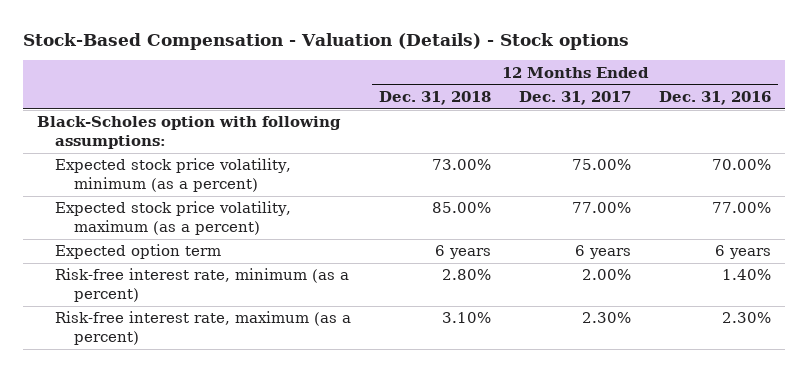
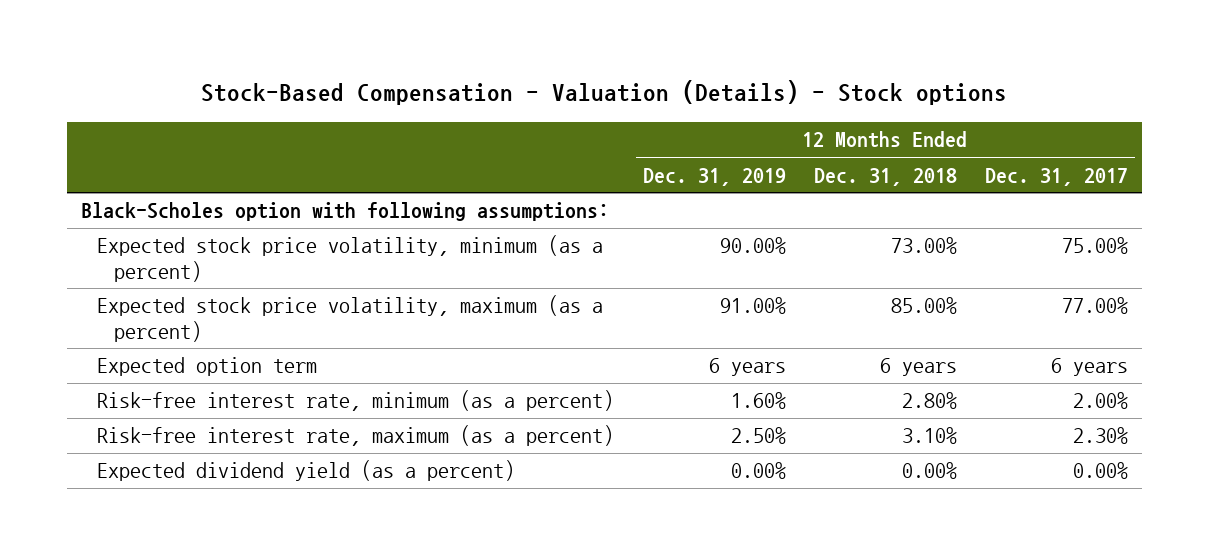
- | 12 Months Ended Dec. 31, 2018 | 12 Months Ended Dec. 31, 2017 | 12 Months Ended Dec. 31, 2016
+ | 12 Months Ended Dec. 31, 2019 | 12 Months Ended Dec. 31, 2018 | 12 Months Ended Dec. 31, 2017
+ Expected dividend yield (as a percent) | 0.00% | 0.00% | 0.00%

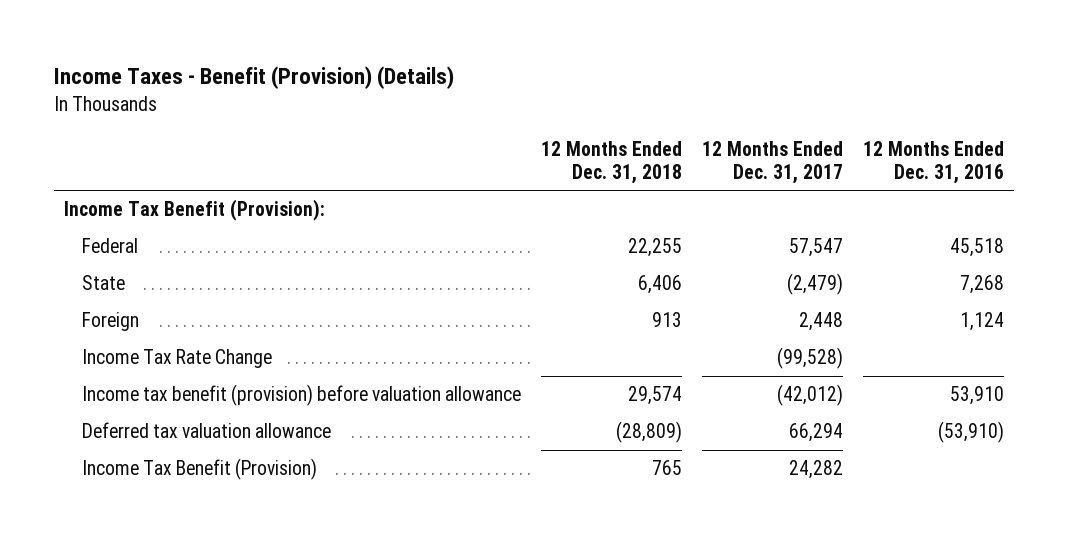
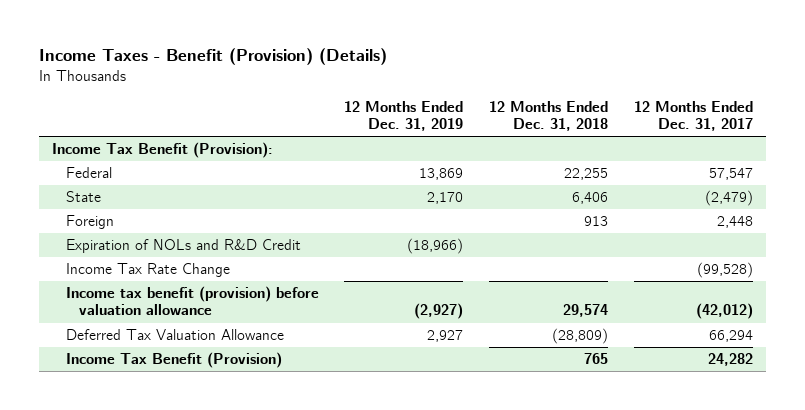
- | 12 Months Ended Dec. 31, 2018 | 12 Months Ended Dec. 31, 2017 | 12 Months Ended Dec. 31, 2016
+ | 12 Months Ended Dec. 31, 2019 | 12 Months Ended Dec. 31, 2018 | 12 Months Ended Dec. 31, 2017
+ Expiration of NOLs and R&D Credit | (18,966) | |
- Deferred tax valuation allowance | (28,809) | 66,294 | (53,910)
+ Deferred Tax Valuation Allowance | 2,927 | (28,809) | 66,294

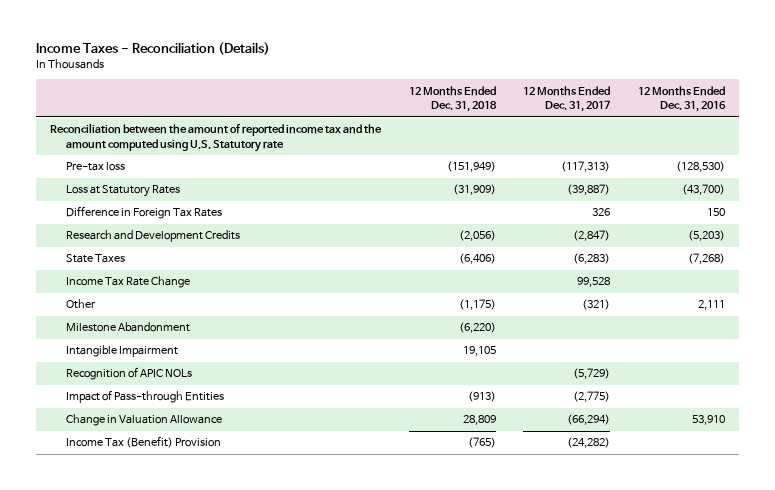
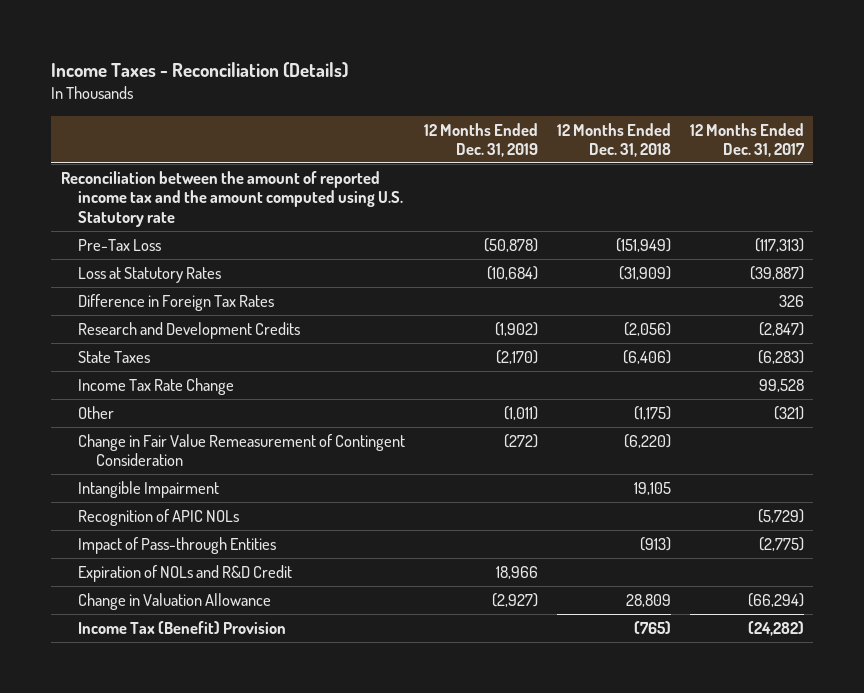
- | 12 Months Ended Dec. 31, 2018 | 12 Months Ended Dec. 31, 2017 | 12 Months Ended Dec. 31, 2016
+ | 12 Months Ended Dec. 31, 2019 | 12 Months Ended Dec. 31, 2018 | 12 Months Ended Dec. 31, 2017
- Pre-tax loss | (151,949) | (117,313) | (128,530)
+ Pre-Tax Loss | (50,878) | (151,949) | (117,313)
- Milestone Abandonment | (6,220) | |
+ Change in Fair Value Remeasurement of Contingent Consideration | (272) | (6,220) |
+ Expiration of NOLs and R&D Credit | 18,966 | |

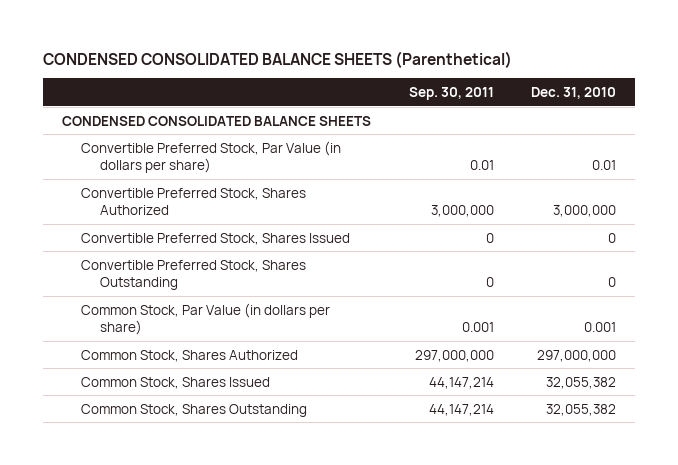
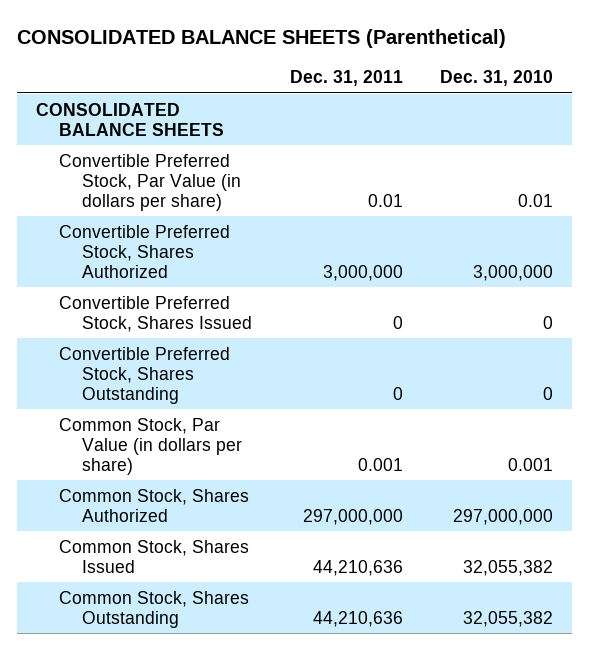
- CONDENSED CONSOLIDATED BALANCE SHEETS (Parenthetical)
+ CONSOLIDATED BALANCE SHEETS (Parenthetical)
- | Sep. 30, 2011 | Dec. 31, 2010
+ | Dec. 31, 2011 | Dec. 31, 2010
- CONDENSED CONSOLIDATED BALANCE SHEETS
+ CONSOLIDATED BALANCE SHEETS

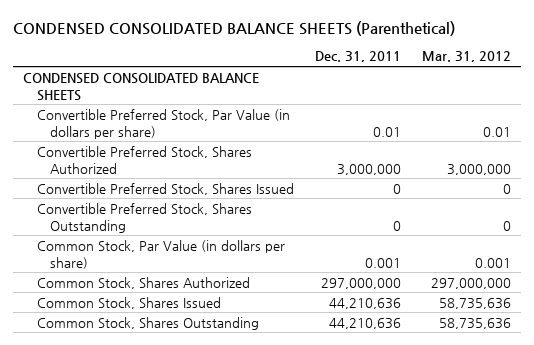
- CONSOLIDATED BALANCE SHEETS (Parenthetical)
+ CONDENSED CONSOLIDATED BALANCE SHEETS (Parenthetical)
- | Dec. 31, 2011 | Dec. 31, 2010
+ | Dec. 31, 2011 | Mar. 31, 2012
- CONSOLIDATED BALANCE SHEETS
+ CONDENSED CONSOLIDATED BALANCE SHEETS

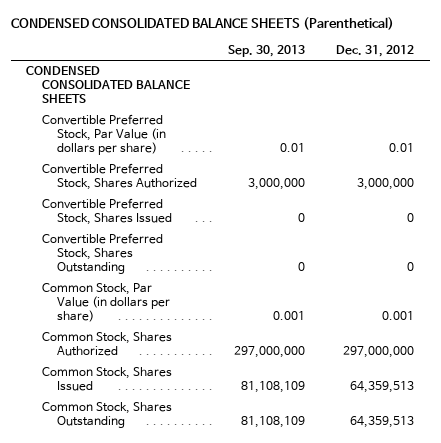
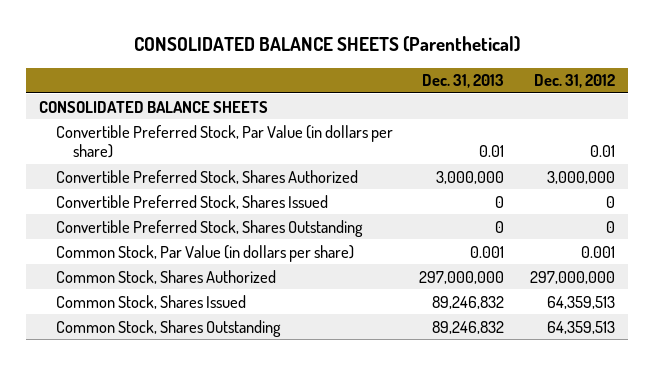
- CONDENSED CONSOLIDATED BALANCE SHEETS (Parenthetical)
+ CONSOLIDATED BALANCE SHEETS (Parenthetical)
- | Sep. 30, 2013 | Dec. 31, 2012
+ | Dec. 31, 2013 | Dec. 31, 2012
- CONDENSED CONSOLIDATED BALANCE SHEETS
+ CONSOLIDATED BALANCE SHEETS

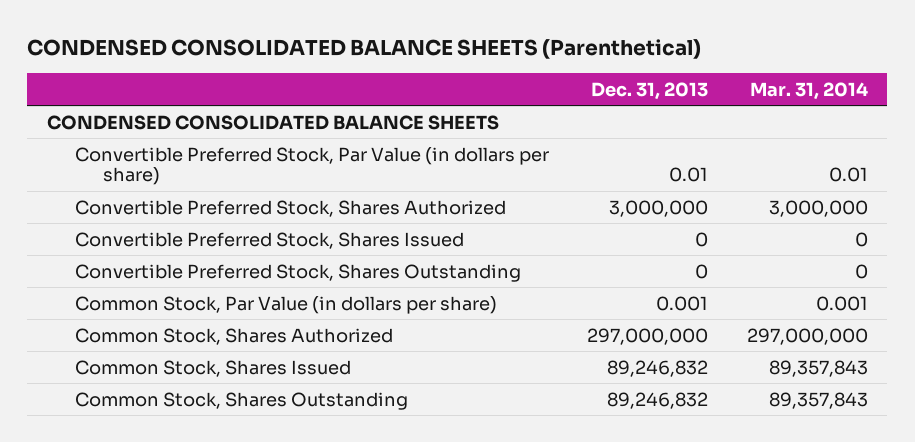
- CONSOLIDATED BALANCE SHEETS (Parenthetical)
+ CONDENSED CONSOLIDATED BALANCE SHEETS (Parenthetical)
- | Dec. 31, 2013 | Dec. 31, 2012
+ | Dec. 31, 2013 | Mar. 31, 2014
- CONSOLIDATED BALANCE SHEETS
+ CONDENSED CONSOLIDATED BALANCE SHEETS

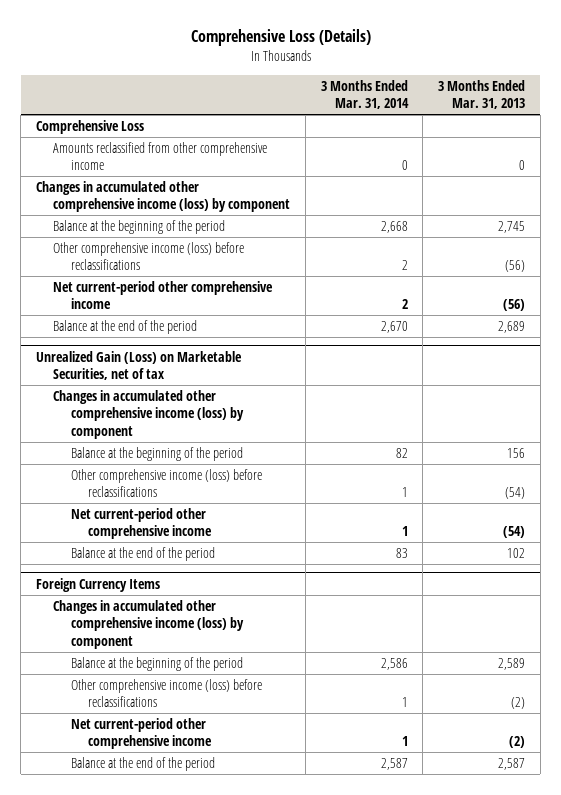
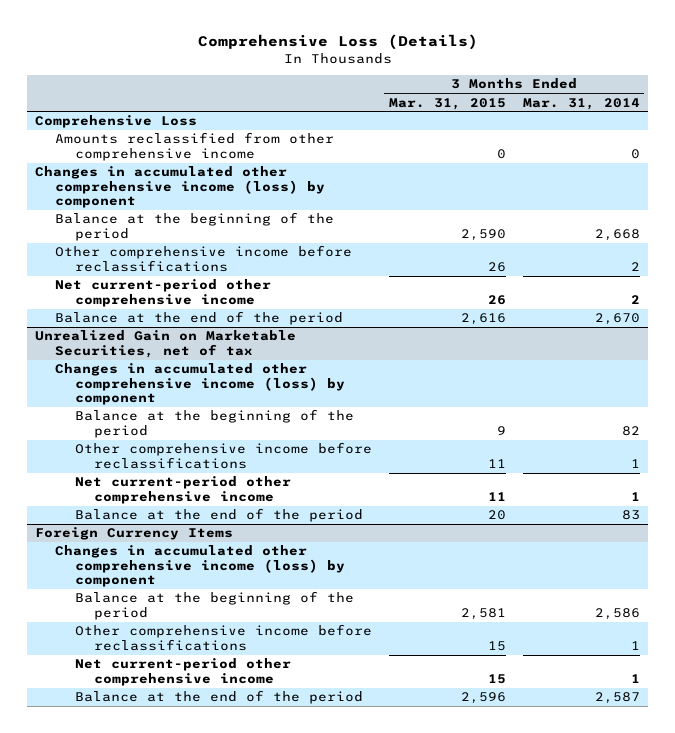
- | 3 Months Ended Mar. 31, 2014 | 3 Months Ended Mar. 31, 2013
+ | 3 Months Ended Mar. 31, 2015 | 3 Months Ended Mar. 31, 2014
- Other comprehensive income (loss) before reclassifications | 2 | (56)
+ Other comprehensive income before reclassifications | 26 | 2
- Unrealized Gain (Loss) on Marketable Securities, net of tax
+ Unrealized Gain on Marketable Securities, net of tax
- Other comprehensive income (loss) before reclassifications | 1 | (54)
+ Other comprehensive income before reclassifications | 11 | 1
@ Foreign Currency Items
- Other comprehensive income (loss) before reclassifications | 1 | (2)
+ Other comprehensive income before reclassifications | 15 | 1

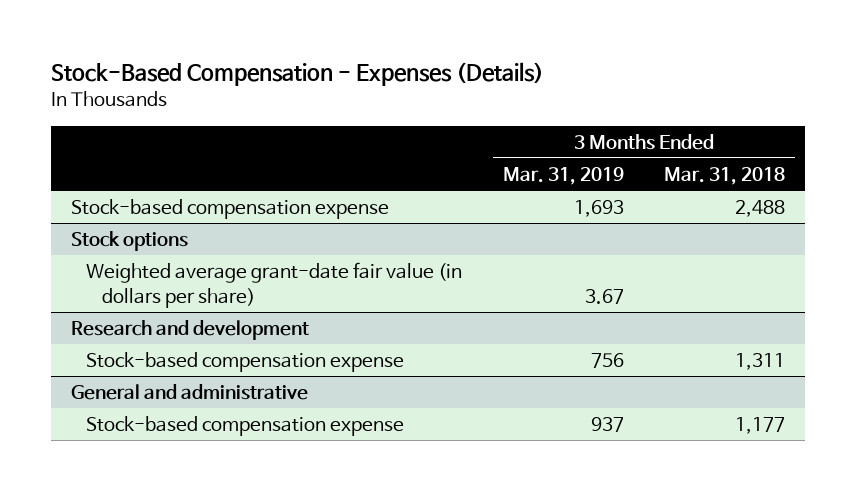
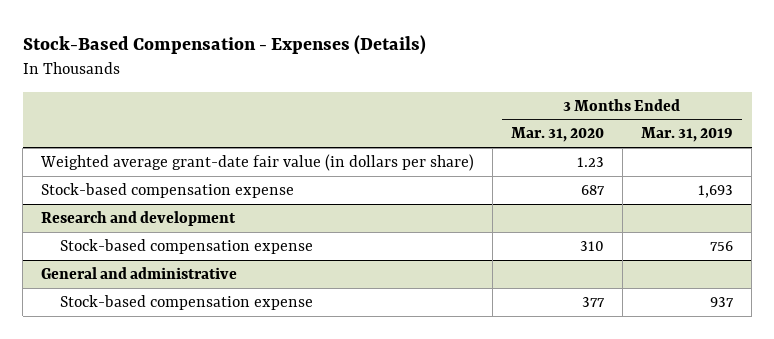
- | 3 Months Ended Mar. 31, 2019 | 3 Months Ended Mar. 31, 2018
+ | 3 Months Ended Mar. 31, 2020 | 3 Months Ended Mar. 31, 2019
+ Weighted average grant-date fair value (in dollars per share) | 1.23 |
- Stock options
- Weighted average grant-date fair value (in dollars per share) | 3.67 |

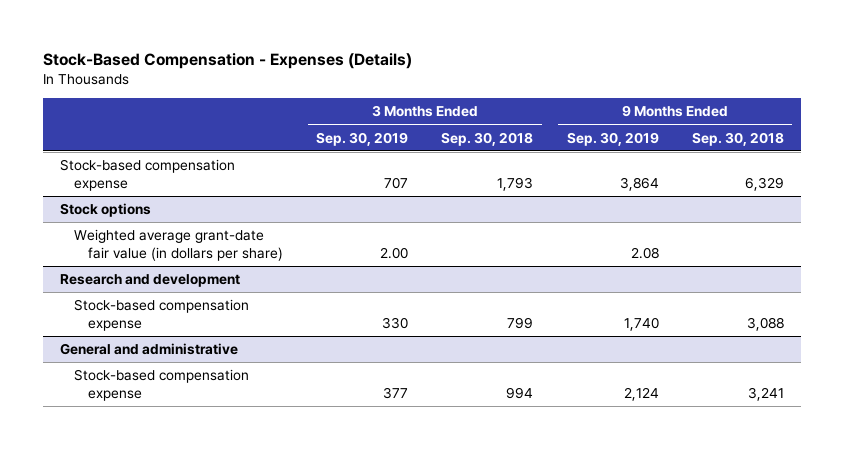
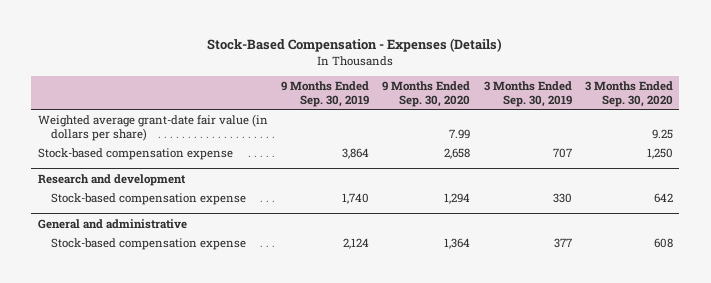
- | 3 Months Ended Sep. 30, 2019 | 3 Months Ended Sep. 30, 2018 | 9 Months Ended Sep. 30, 2019 | 9 Months Ended Sep. 30, 2018
+ | 9 Months Ended Sep. 30, 2019 | 9 Months Ended Sep. 30, 2020 | 3 Months Ended Sep. 30, 2019 | 3 Months Ended Sep. 30, 2020
+ Weighted average grant-date fair value (in dollars per share) | | 7.99 | | 9.25
- Stock options
- Weighted average grant-date fair value (in dollars per share) | 2.00 | | 2.08 |

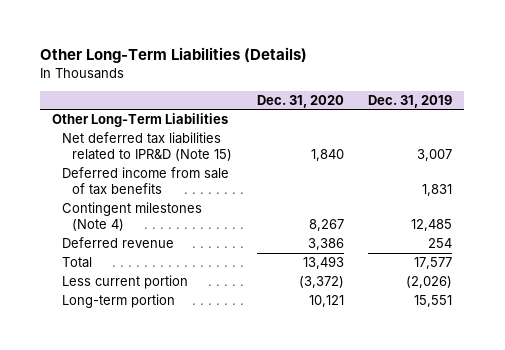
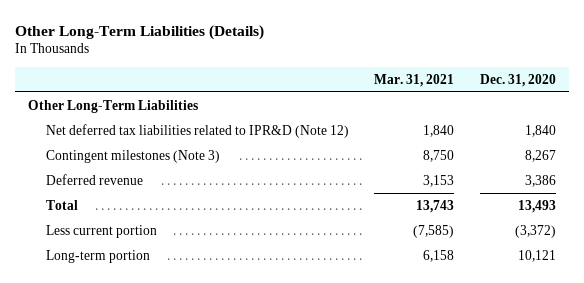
- | Dec. 31, 2020 | Dec. 31, 2019
+ | Mar. 31, 2021 | Dec. 31, 2020
- Net deferred tax liabilities related to IPR&D (Note 15) | 1,840 | 3,007
- Deferred income from sale of tax benefits | | 1,831
- Contingent milestones (Note 4) | 8,267 | 12,485
+ Net deferred tax liabilities related to IPR&D (Note 12) | 1,840 | 1,840
+ Contingent milestones (Note 3) | 8,750 | 8,267

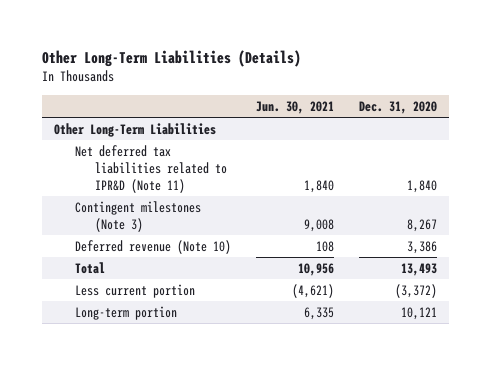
- | Mar. 31, 2021 | Dec. 31, 2020
+ | Jun. 30, 2021 | Dec. 31, 2020
- Net deferred tax liabilities related to IPR&D (Note 12) | 1,840 | 1,840
+ Net deferred tax liabilities related to IPR&D (Note 11) | 1,840 | 1,840
- Deferred revenue | 3,153 | 3,386
+ Deferred revenue (Note 10) | 108 | 3,386

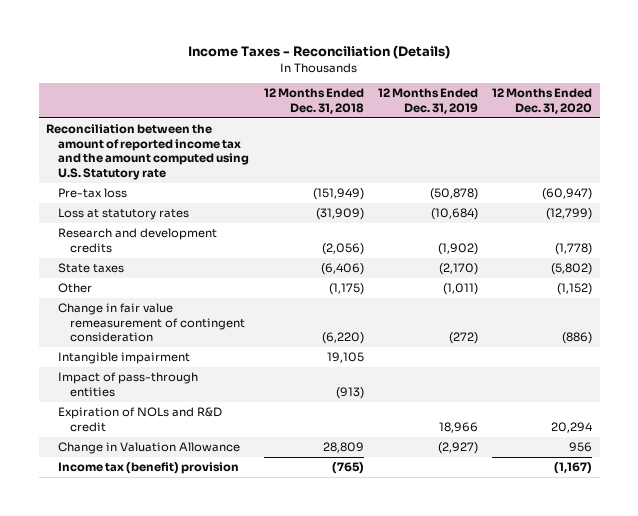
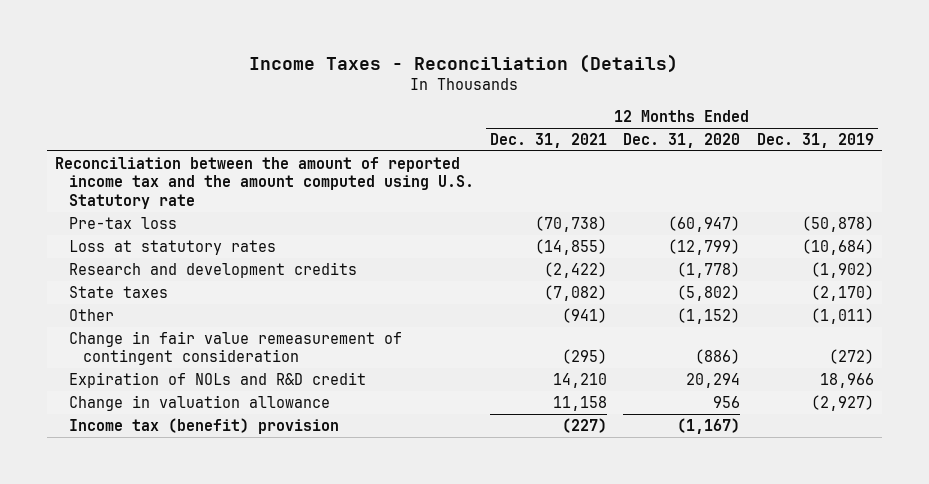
- | 12 Months Ended Dec. 31, 2018 | 12 Months Ended Dec. 31, 2019 | 12 Months Ended Dec. 31, 2020
+ | 12 Months Ended Dec. 31, 2021 | 12 Months Ended Dec. 31, 2020 | 12 Months Ended Dec. 31, 2019
- Intangible impairment | 19,105 | |
- Impact of pass-through entities | (913) | |
- Change in Valuation Allowance | 28,809 | (2,927) | 956
+ Change in valuation allowance | 11,158 | 956 | (2,927)

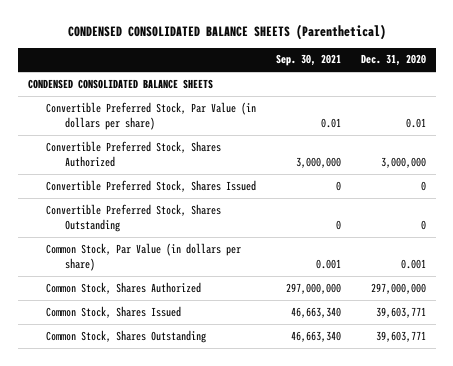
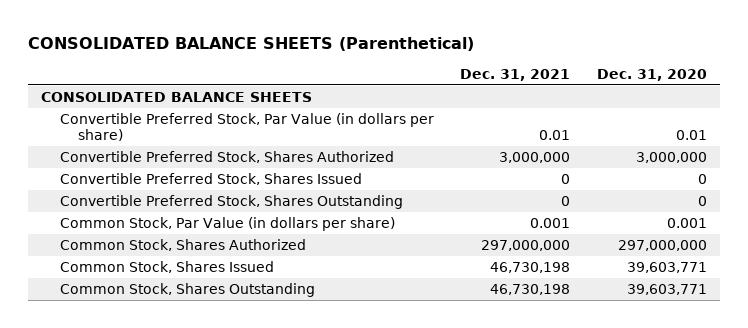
- CONDENSED CONSOLIDATED BALANCE SHEETS (Parenthetical)
+ CONSOLIDATED BALANCE SHEETS (Parenthetical)
- | Sep. 30, 2021 | Dec. 31, 2020
+ | Dec. 31, 2021 | Dec. 31, 2020
- CONDENSED CONSOLIDATED BALANCE SHEETS
+ CONSOLIDATED BALANCE SHEETS

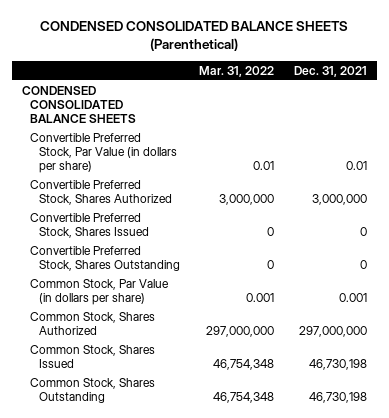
- CONSOLIDATED BALANCE SHEETS (Parenthetical)
+ CONDENSED CONSOLIDATED BALANCE SHEETS (Parenthetical)
- | Dec. 31, 2021 | Dec. 31, 2020
+ | Mar. 31, 2022 | Dec. 31, 2021
- CONSOLIDATED BALANCE SHEETS
+ CONDENSED CONSOLIDATED BALANCE SHEETS

